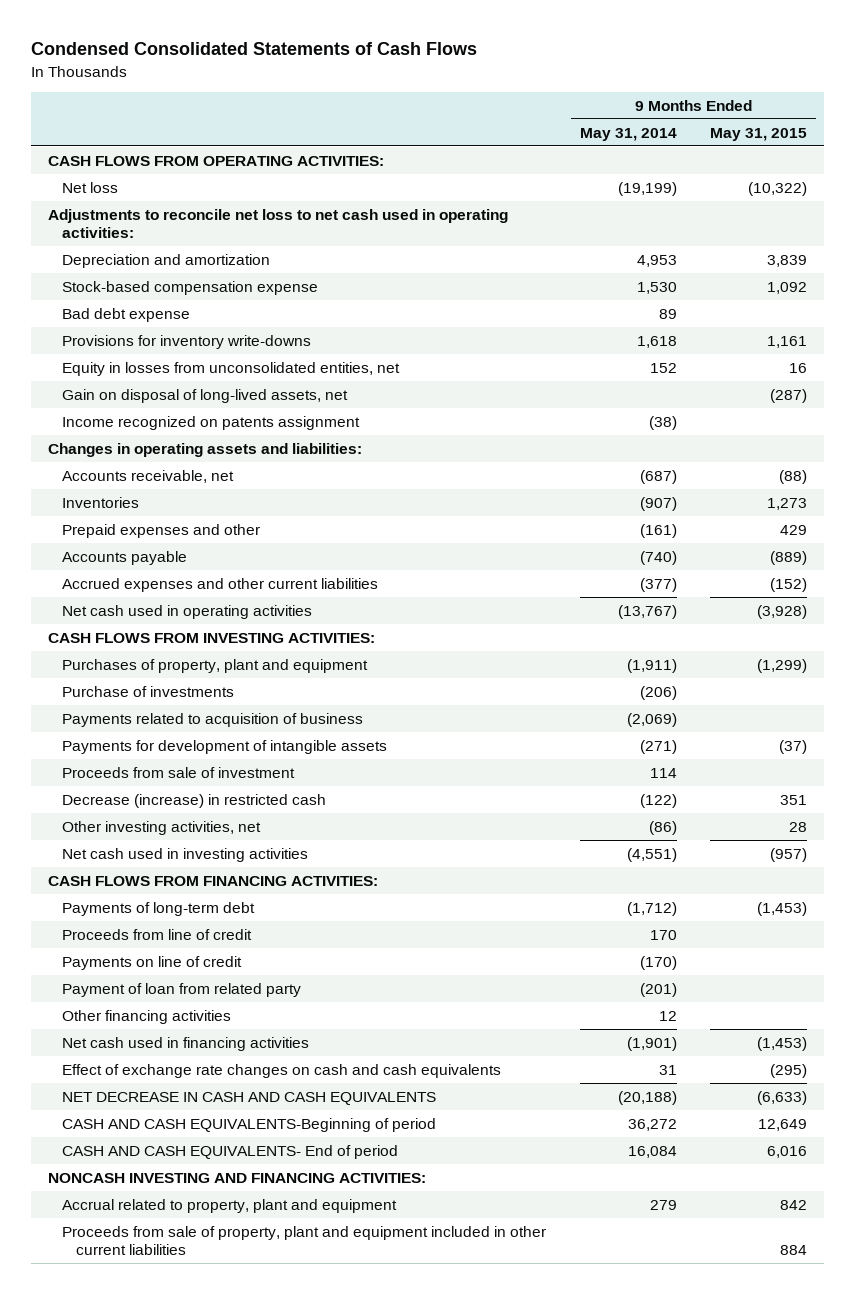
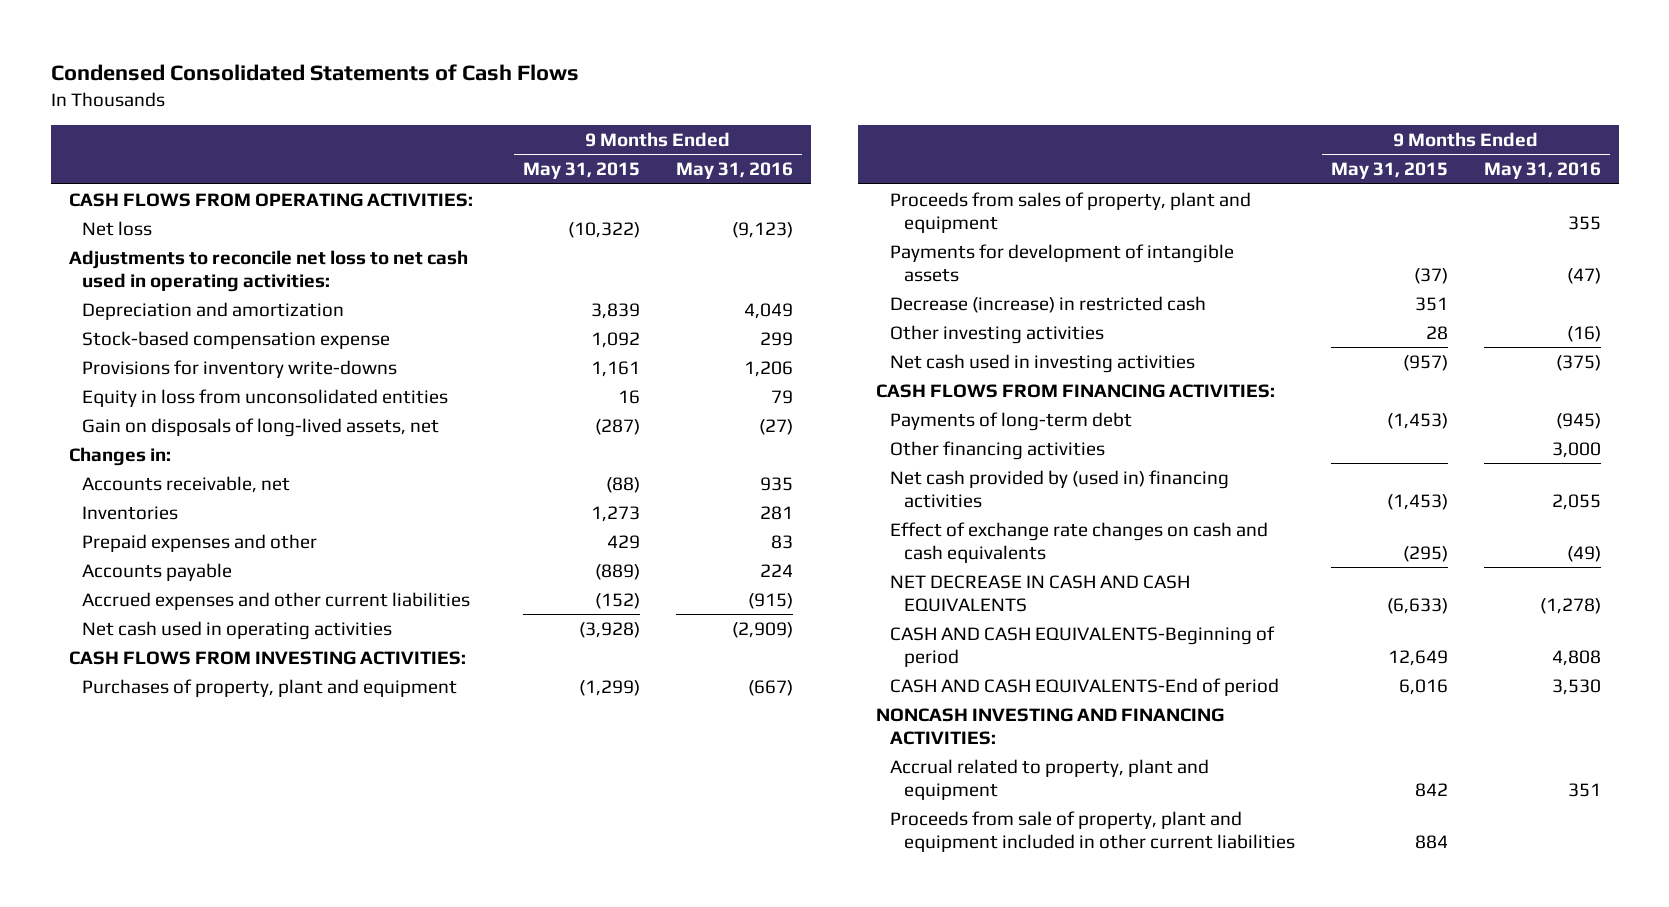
- | 9 Months Ended May 31, 2014 | 9 Months Ended May 31, 2015
+ | 9 Months Ended May 31, 2015 | 9 Months Ended May 31, 2016
- Bad debt expense | 89 |
- Equity in losses from unconsolidated entities, net | 152 | 16
- Gain on disposal of long-lived assets, net | | (287)
- Income recognized on patents assignment | (38) |
- Changes in operating assets and liabilities:
+ Equity in loss from unconsolidated entities | 16 | 79
+ Gain on disposals of long-lived assets, net | (287) | (27)
+ Changes in:
- Purchase of investments | (206) |
- Payments related to acquisition of business | (2,069) |
+ Proceeds from sales of property, plant and equipment | | 355
- Proceeds from sale of investment | 114 |
- Other investing activities, net | (86) | 28
+ Other investing activities | 28 | (16)
- Proceeds from line of credit | 170 |
- Payments on line of credit | (170) |
- Payment of loan from related party | (201) |
- Net cash used in financing activities | (1,901) | (1,453)
+ Net cash provided by (used in) financing activities | (1,453) | 2,055
- CASH AND CASH EQUIVALENTS- End of period | 16,084 | 6,016
+ CASH AND CASH EQUIVALENTS-End of period | 6,016 | 3,530

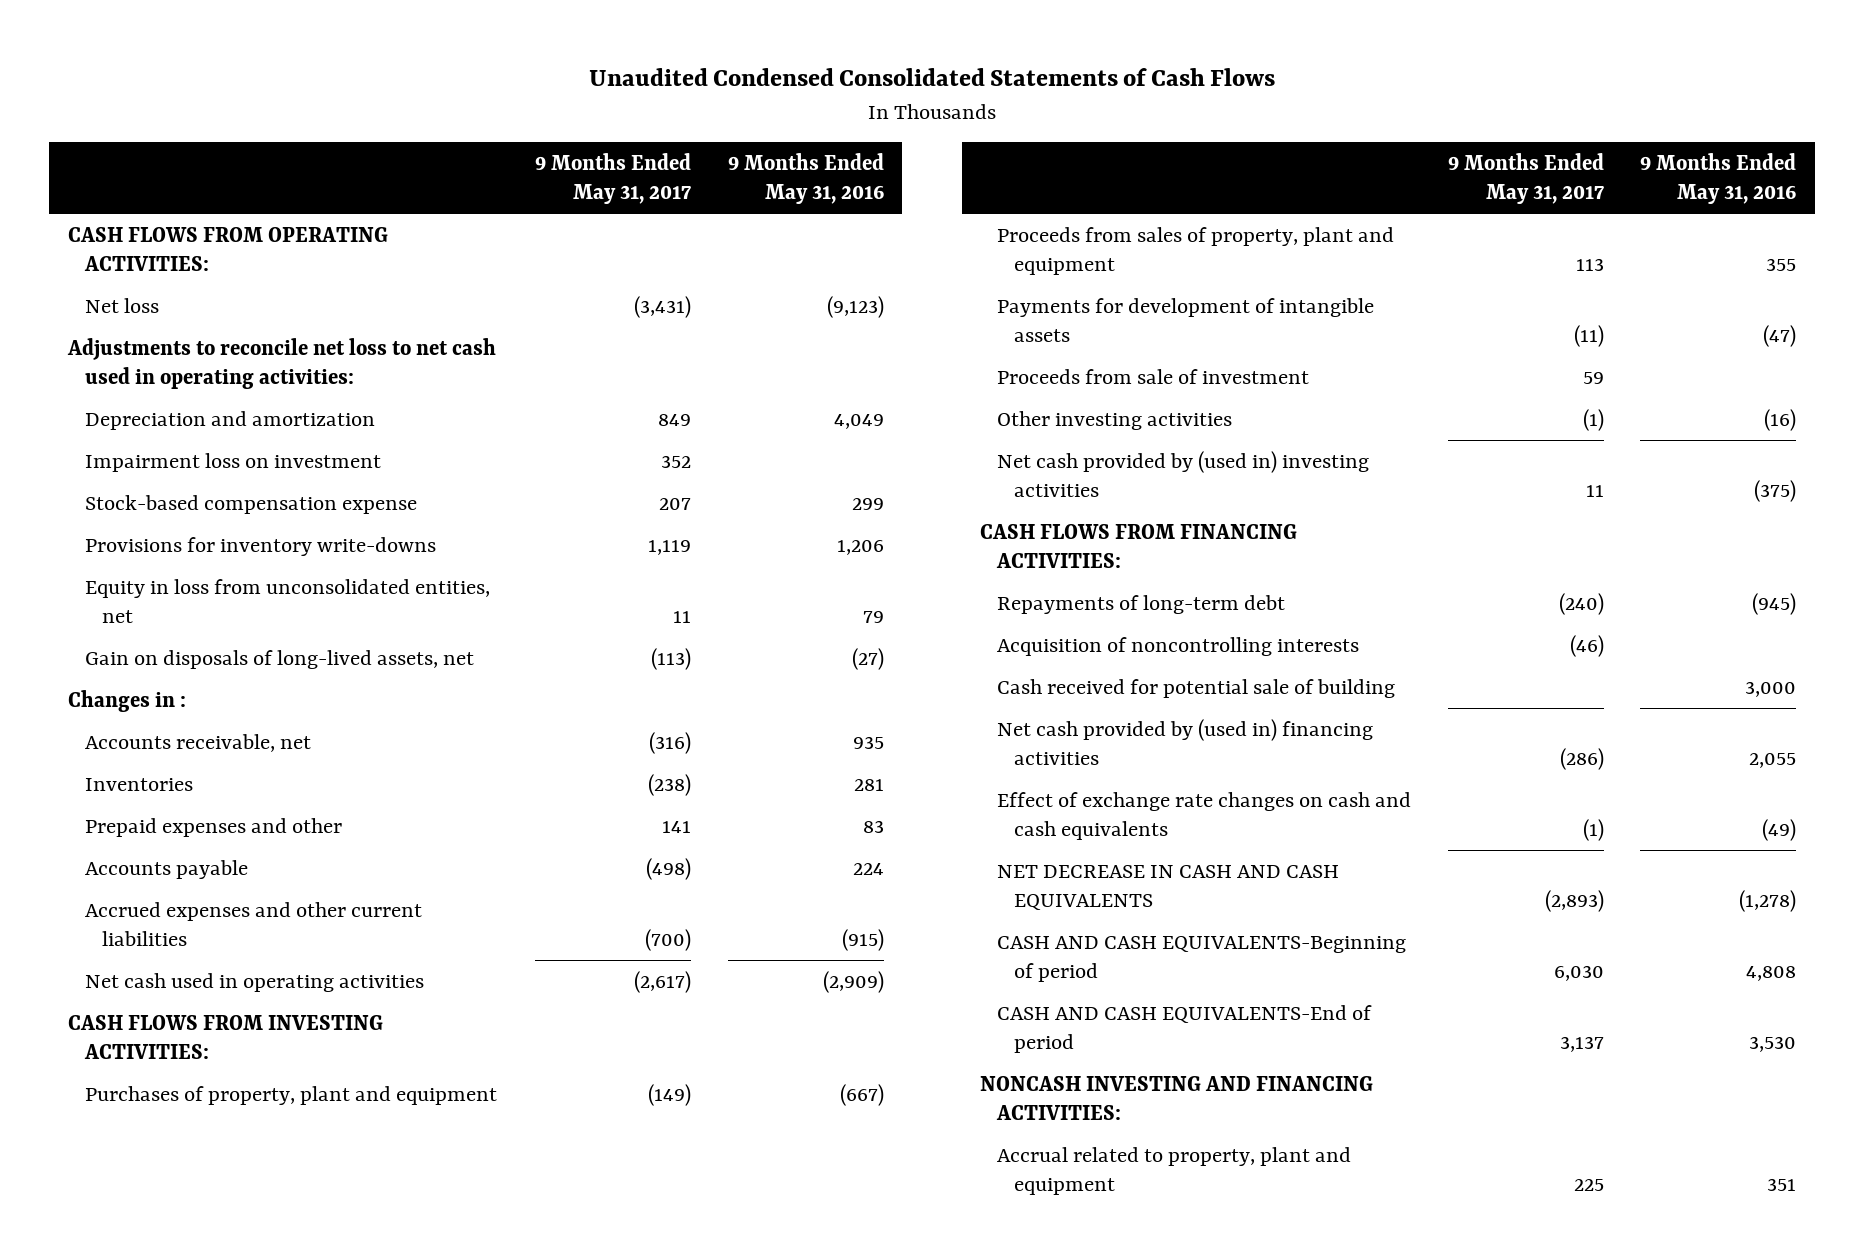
- Condensed Consolidated Statements of Cash Flows
+ Unaudited Condensed Consolidated Statements of Cash Flows
- | 9 Months Ended May 31, 2015 | 9 Months Ended May 31, 2016
+ | 9 Months Ended May 31, 2017 | 9 Months Ended May 31, 2016
+ Impairment loss on investment | 352 |
- Equity in loss from unconsolidated entities | 16 | 79
+ Equity in loss from unconsolidated entities, net | 11 | 79
- Changes in:
+ Changes in :
- Decrease (increase) in restricted cash | 351 |
+ Proceeds from sale of investment | 59 |
- Net cash used in investing activities | (957) | (375)
+ Net cash provided by (used in) investing activities | 11 | (375)
- Payments of long-term debt | (1,453) | (945)
- Other financing activities | | 3,000
+ Repayments of long-term debt | (240) | (945)
+ Acquisition of noncontrolling interests | (46) |
+ Cash received for potential sale of building | | 3,000
- Proceeds from sale of property, plant and equipment included in other current liabilities | 884 |

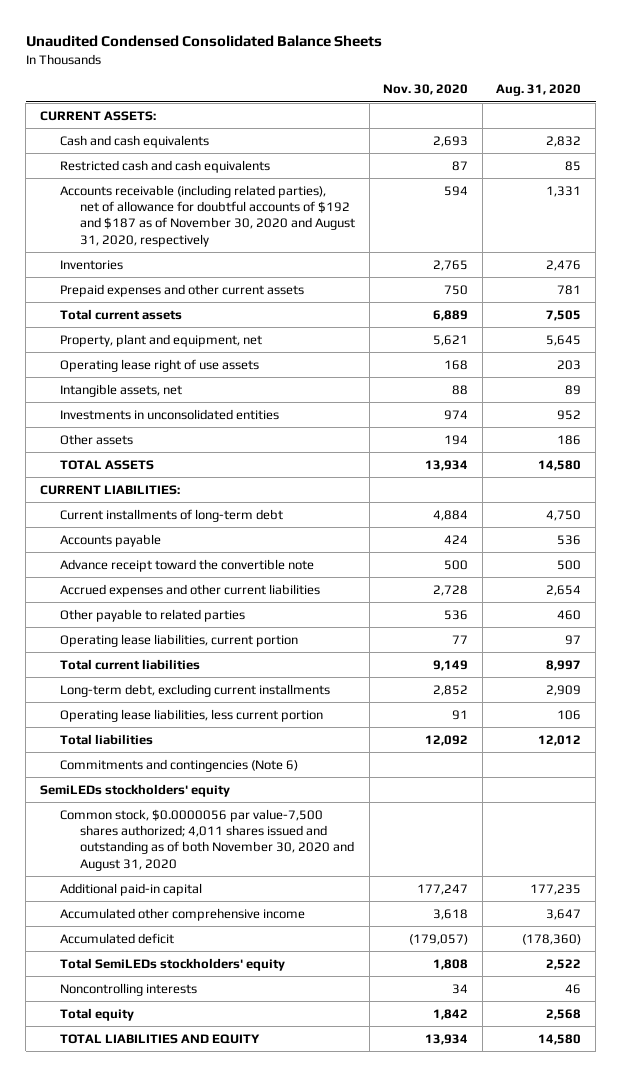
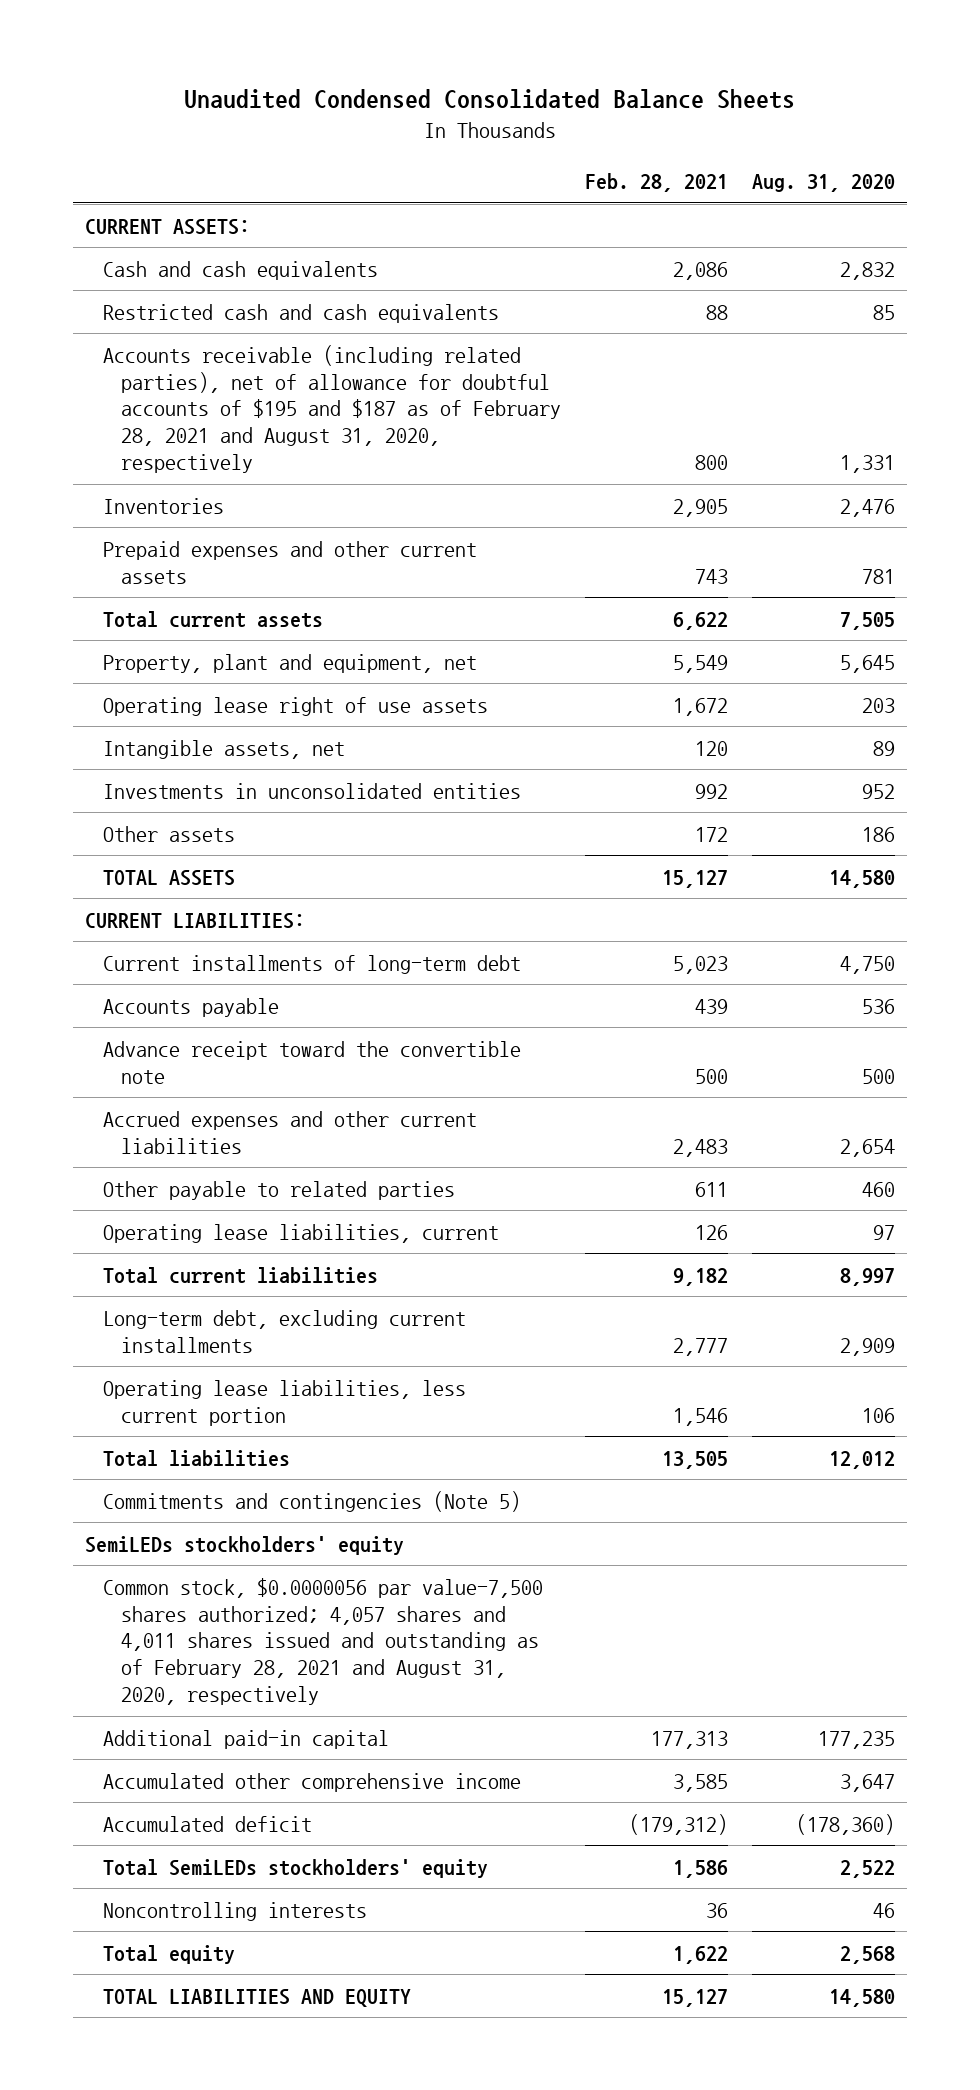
- | Nov. 30, 2020 | Aug. 31, 2020
+ | Feb. 28, 2021 | Aug. 31, 2020
- Accounts receivable (including related parties), net of allowance for doubtful accounts of $192 and $187 as of November 30, 2020 and August 31, 2020, respectively | 594 | 1,331
+ Accounts receivable (including related parties), net of allowance for doubtful accounts of $195 and $187 as of February 28, 2021 and August 31, 2020, respectively | 800 | 1,331
- Operating lease liabilities, current portion | 77 | 97
+ Operating lease liabilities, current | 126 | 97
- Commitments and contingencies (Note 6)
+ Commitments and contingencies (Note 5)
- Common stock, $0.0000056 par value-7,500 shares authorized; 4,011 shares issued and outstanding as of both November 30, 2020 and August 31, 2020
+ Common stock, $0.0000056 par value-7,500 shares authorized; 4,057 shares and 4,011 shares issued and outstanding as of February 28, 2021 and August 31, 2020, respectively

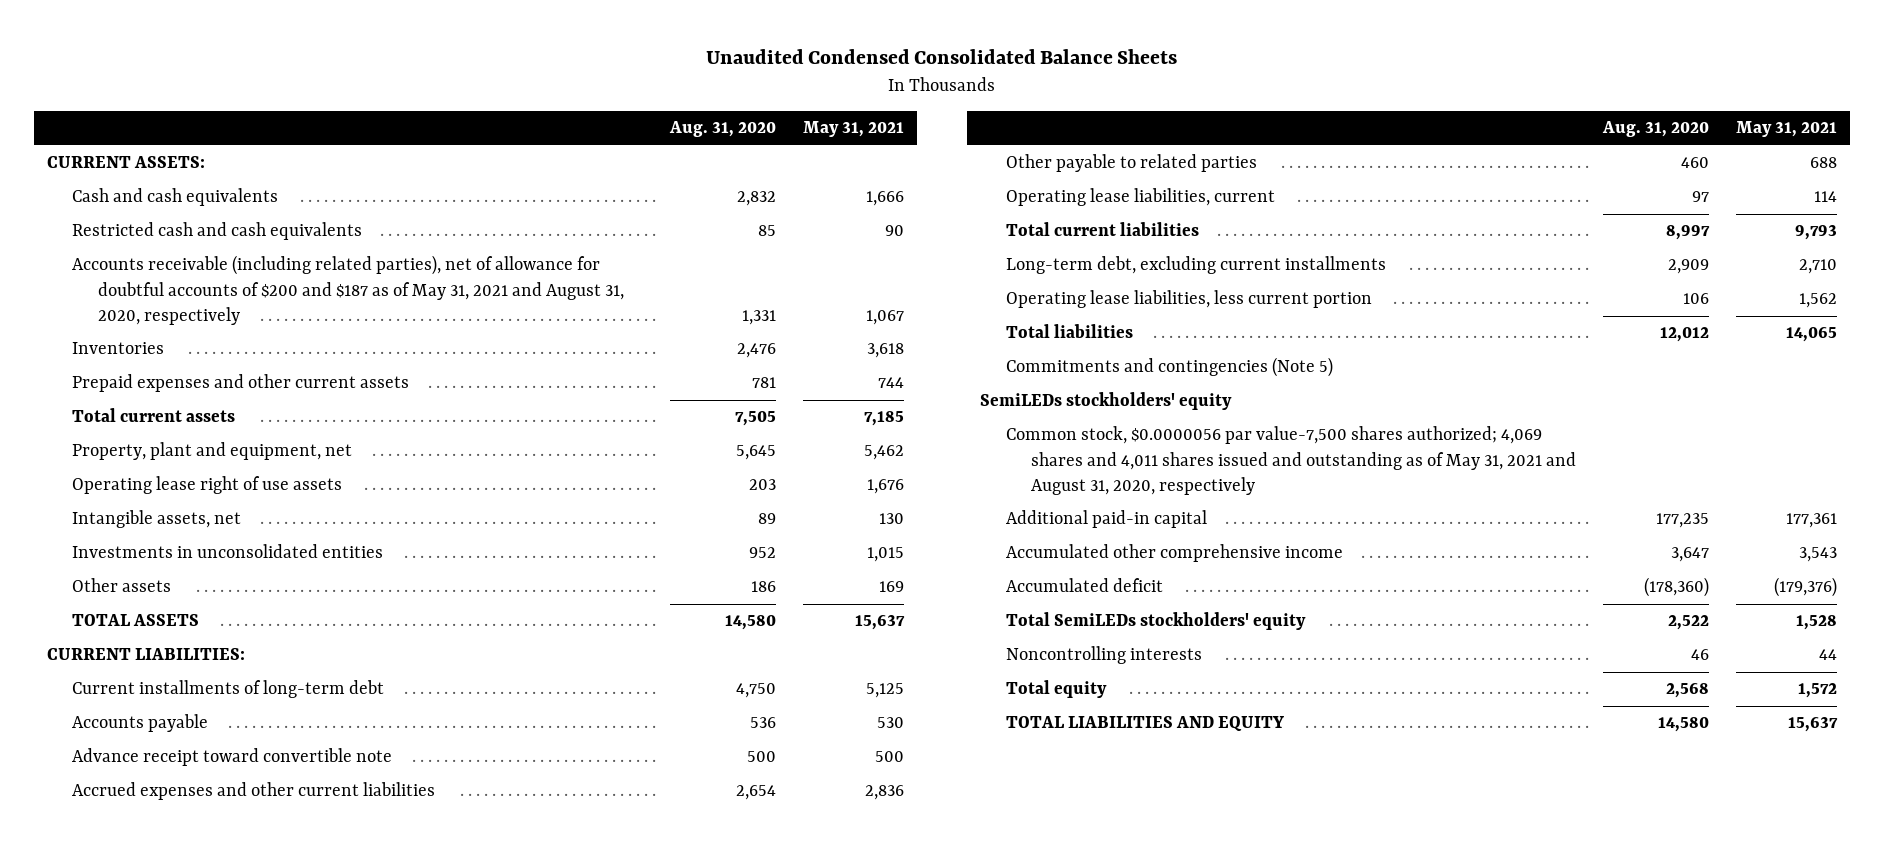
- | Feb. 28, 2021 | Aug. 31, 2020
+ | Aug. 31, 2020 | May 31, 2021
- Accounts receivable (including related parties), net of allowance for doubtful accounts of $195 and $187 as of February 28, 2021 and August 31, 2020, respectively | 800 | 1,331
+ Accounts receivable (including related parties), net of allowance for doubtful accounts of $200 and $187 as of May 31, 2021 and August 31, 2020, respectively | 1,331 | 1,067
- Advance receipt toward the convertible note | 500 | 500
+ Advance receipt toward convertible note | 500 | 500
- Common stock, $0.0000056 par value-7,500 shares authorized; 4,057 shares and 4,011 shares issued and outstanding as of February 28, 2021 and August 31, 2020, respectively
+ Common stock, $0.0000056 par value-7,500 shares authorized; 4,069 shares and 4,011 shares issued and outstanding as of May 31, 2021 and August 31, 2020, respectively

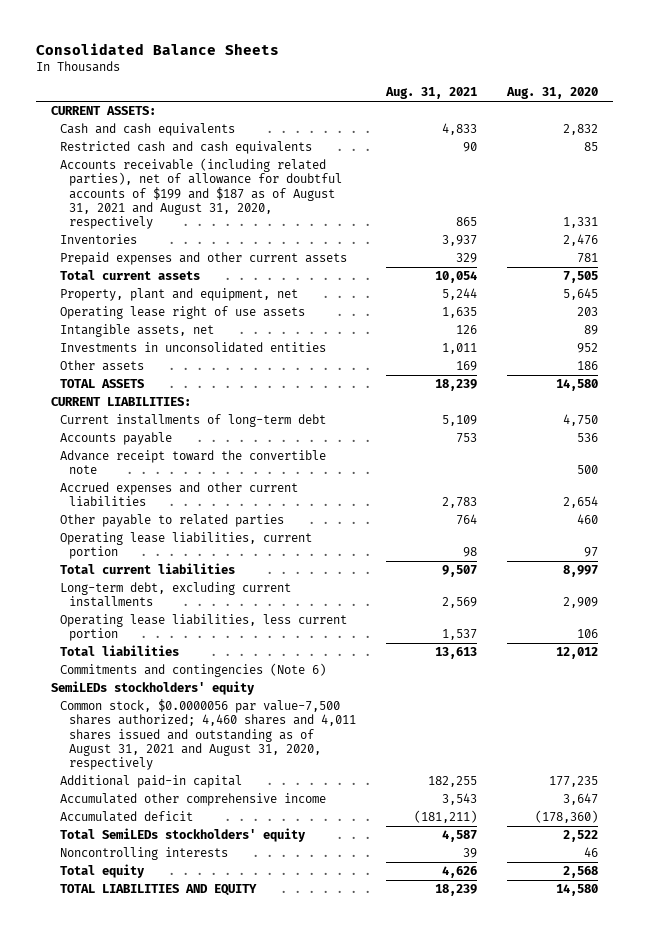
- Unaudited Condensed Consolidated Balance Sheets
+ Consolidated Balance Sheets
- | Aug. 31, 2020 | May 31, 2021
+ | Aug. 31, 2021 | Aug. 31, 2020
- Accounts receivable (including related parties), net of allowance for doubtful accounts of $200 and $187 as of May 31, 2021 and August 31, 2020, respectively | 1,331 | 1,067
+ Accounts receivable (including related parties), net of allowance for doubtful accounts of $199 and $187 as of August 31, 2021 and August 31, 2020, respectively | 865 | 1,331
- Advance receipt toward convertible note | 500 | 500
+ Advance receipt toward the convertible note | | 500
- Operating lease liabilities, current | 97 | 114
+ Operating lease liabilities, current portion | 98 | 97
- Commitments and contingencies (Note 5)
+ Commitments and contingencies (Note 6)
- Common stock, $0.0000056 par value-7,500 shares authorized; 4,069 shares and 4,011 shares issued and outstanding as of May 31, 2021 and August 31, 2020, respectively
+ Common stock, $0.0000056 par value-7,500 shares authorized; 4,460 shares and 4,011 shares issued and outstanding as of August 31, 2021 and August 31, 2020, respectively

